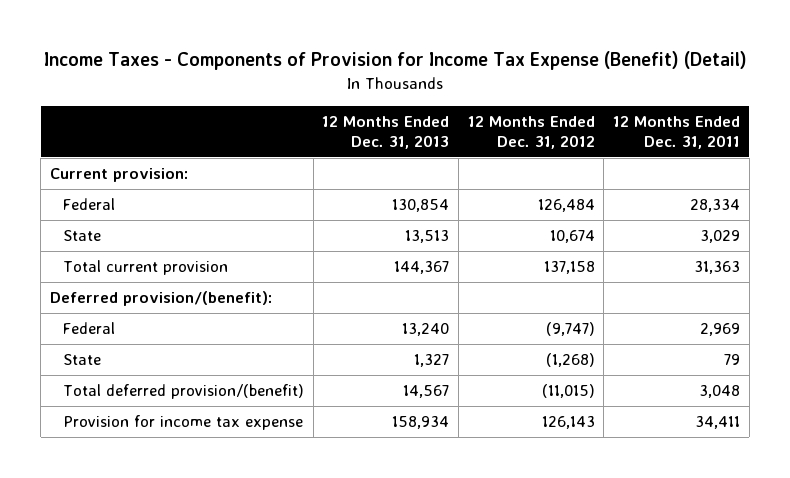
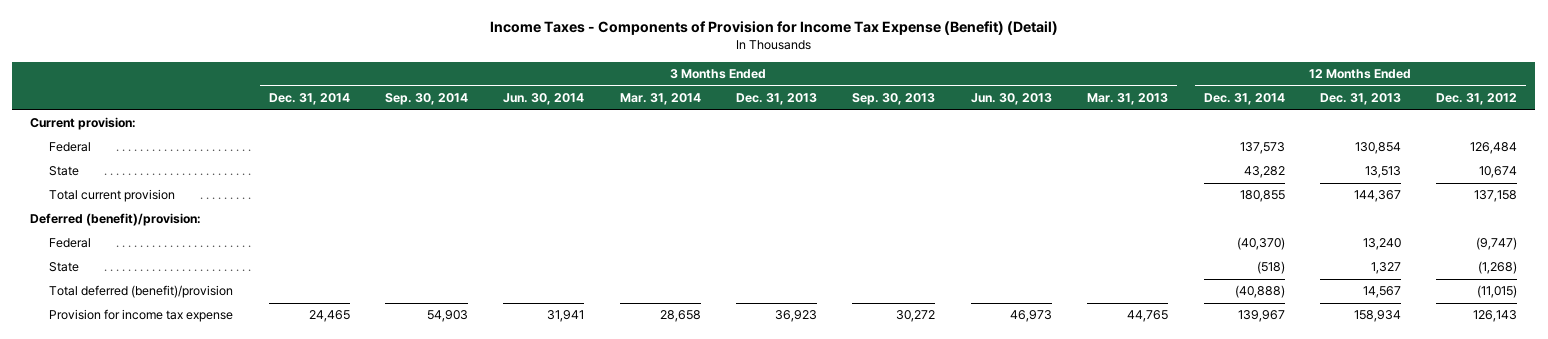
- | 12 Months Ended Dec. 31, 2013 | 12 Months Ended Dec. 31, 2012 | 12 Months Ended Dec. 31, 2011
+ | 3 Months Ended Dec. 31, 2014 | 3 Months Ended Sep. 30, 2014 | 3 Months Ended Jun. 30, 2014 | 3 Months Ended Mar. 31, 2014 | 3 Months Ended Dec. 31, 2013 | 3 Months Ended Sep. 30, 2013 | 3 Months Ended Jun. 30, 2013 | 3 Months Ended Mar. 31, 2013 | 12 Months Ended Dec. 31, 2014 | 12 Months Ended Dec. 31, 2013 | 12 Months Ended Dec. 31, 2012
- Deferred provision/(benefit):
+ Deferred (benefit)/provision:
- Total deferred provision/(benefit) | 14,567 | (11,015) | 3,048
+ Total deferred (benefit)/provision | | | | | | | | | (40,888) | 14,567 | (11,015)

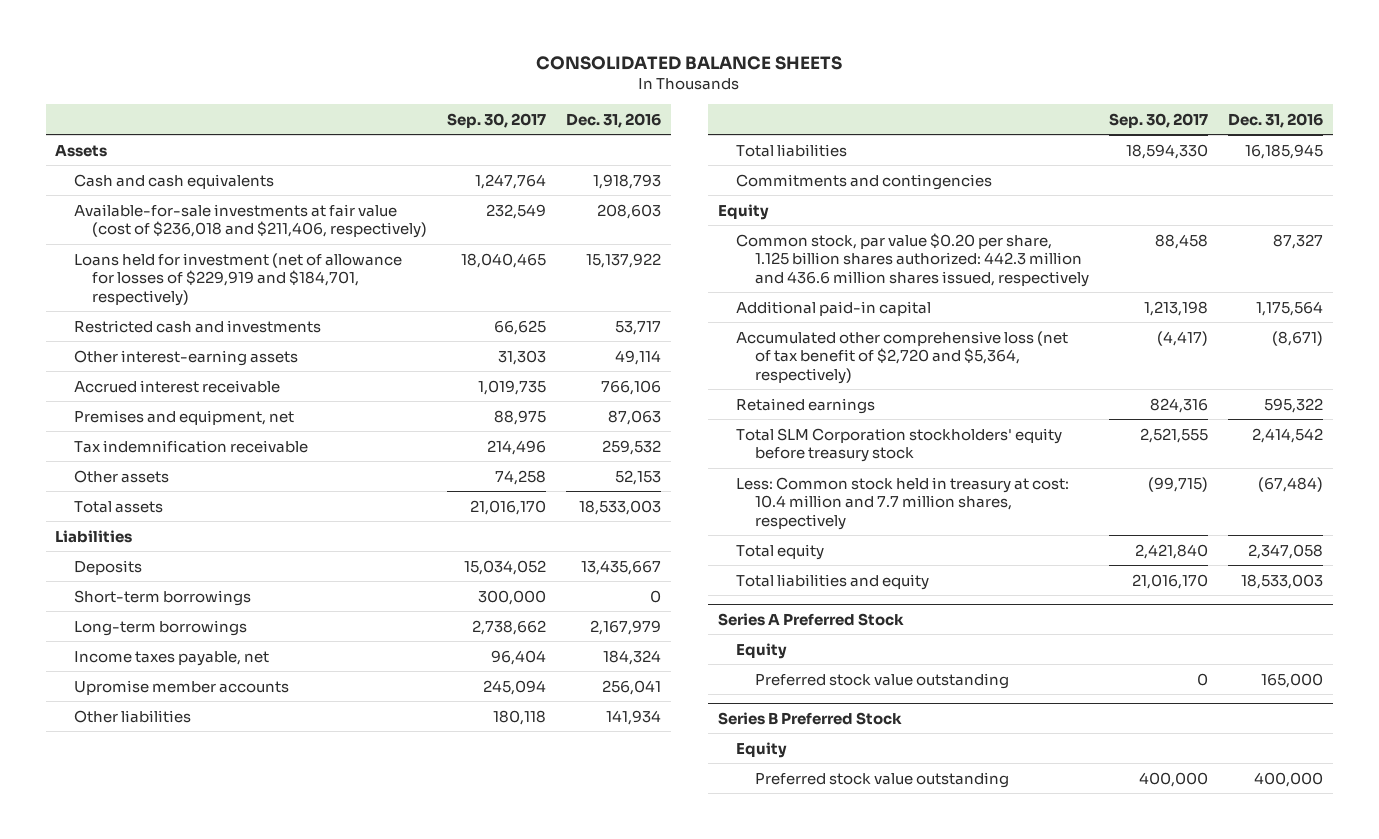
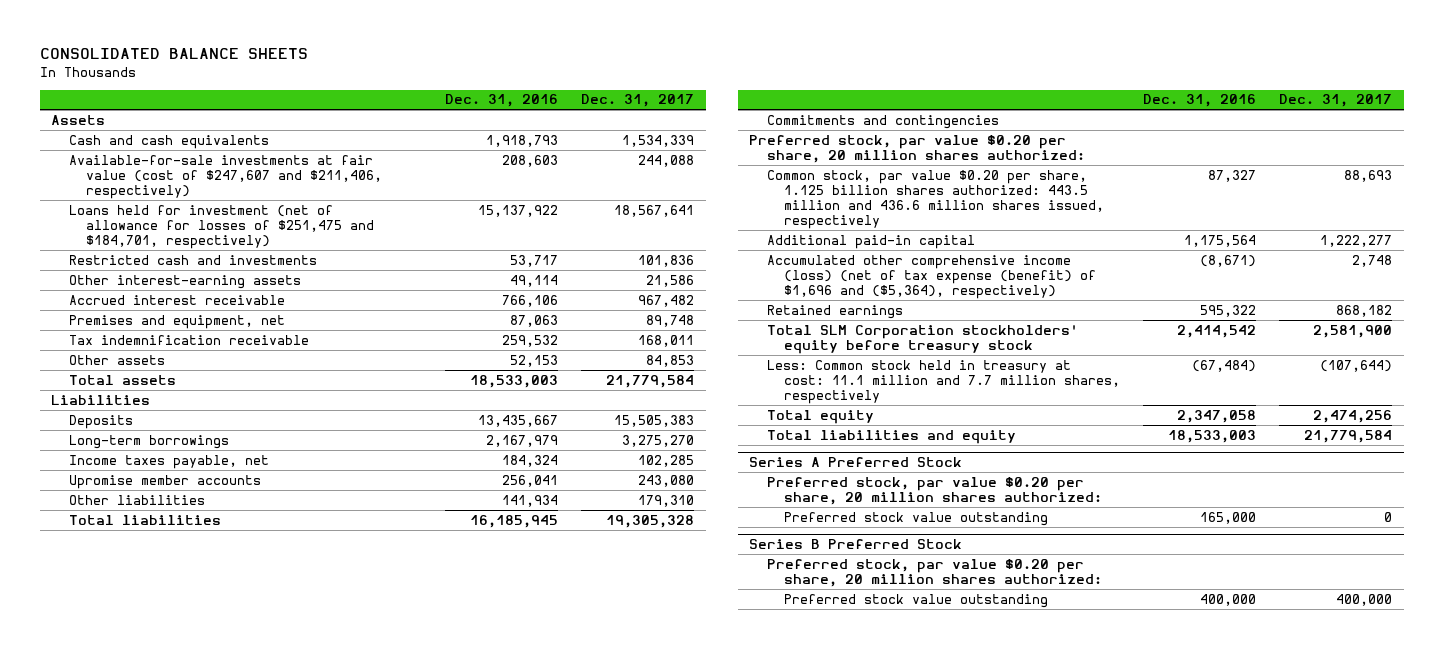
- | Sep. 30, 2017 | Dec. 31, 2016
+ | Dec. 31, 2016 | Dec. 31, 2017
- Available-for-sale investments at fair value (cost of $236,018 and $211,406, respectively) | 232,549 | 208,603
- Loans held for investment (net of allowance for losses of $229,919 and $184,701, respectively) | 18,040,465 | 15,137,922
+ Available-for-sale investments at fair value (cost of $247,607 and $211,406, respectively) | 208,603 | 244,088
+ Loans held for investment (net of allowance for losses of $251,475 and $184,701, respectively) | 15,137,922 | 18,567,641
- Short-term borrowings | 300,000 | 0
- Equity
- Common stock, par value $0.20 per share, 1.125 billion shares authorized: 442.3 million and 436.6 million shares issued, respectively | 88,458 | 87,327
+ Preferred stock, par value $0.20 per share, 20 million shares authorized:
+ Common stock, par value $0.20 per share, 1.125 billion shares authorized: 443.5 million and 436.6 million shares issued, respectively | 87,327 | 88,693
- Accumulated other comprehensive loss (net of tax benefit of $2,720 and $5,364, respectively) | (4,417) | (8,671)
+ Accumulated other comprehensive income (loss) (net of tax expense (benefit) of $1,696 and ($5,364), respectively) | (8,671) | 2,748
- Less: Common stock held in treasury at cost: 10.4 million and 7.7 million shares, respectively | (99,715) | (67,484)
+ Less: Common stock held in treasury at cost: 11.1 million and 7.7 million shares, respectively | (67,484) | (107,644)
@ Series A Preferred Stock
- Equity
+ Preferred stock, par value $0.20 per share, 20 million shares authorized:
@ Series B Preferred Stock
- Equity
+ Preferred stock, par value $0.20 per share, 20 million shares authorized:

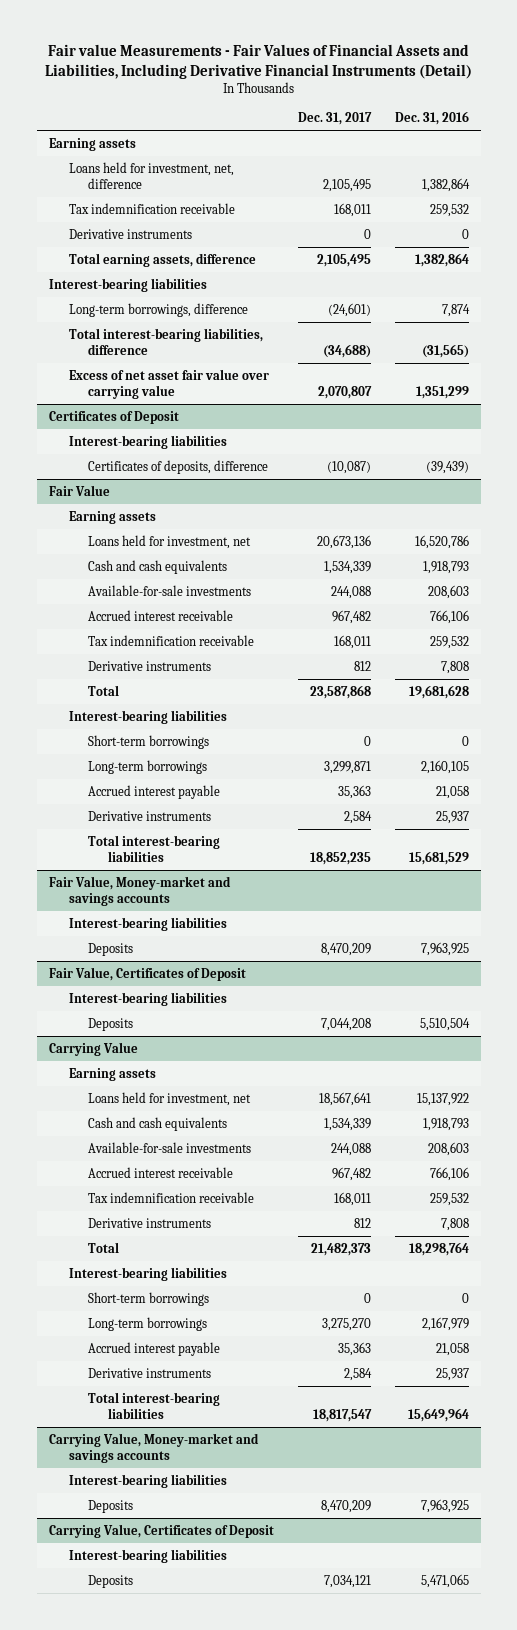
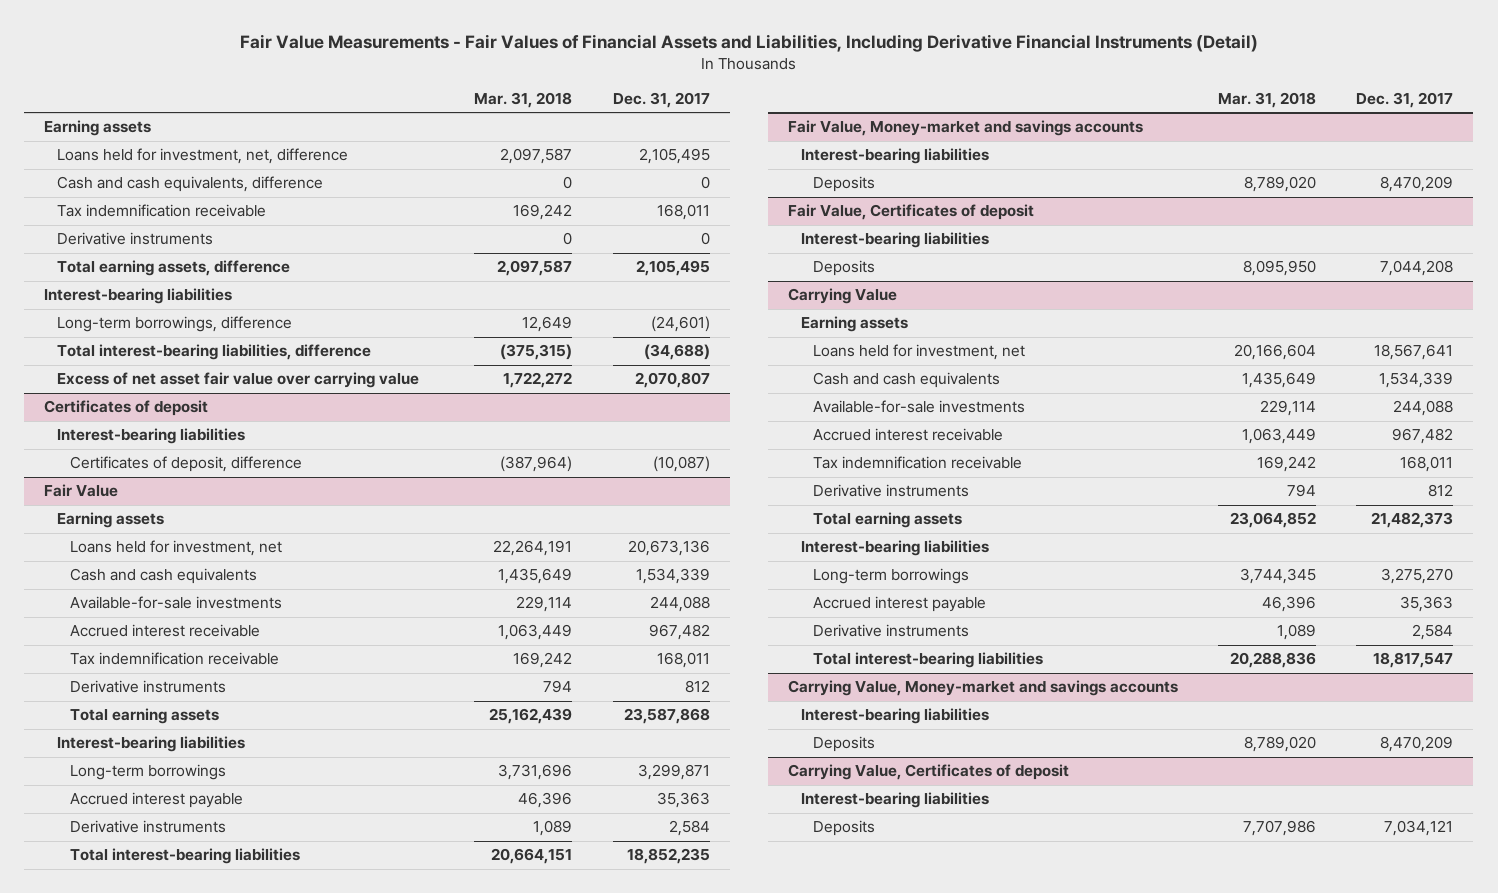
- Fair value Measurements - Fair Values of Financial Assets and Liabilities, Including Derivative Financial Instruments (Detail)
+ Fair Value Measurements - Fair Values of Financial Assets and Liabilities, Including Derivative Financial Instruments (Detail)
- | Dec. 31, 2017 | Dec. 31, 2016
+ | Mar. 31, 2018 | Dec. 31, 2017
+ Cash and cash equivalents, difference | 0 | 0
- Certificates of Deposit
+ Certificates of deposit
- Certificates of deposits, difference | (10,087) | (39,439)
+ Certificates of deposit, difference | (387,964) | (10,087)
@ Fair Value
- Total | 23,587,868 | 19,681,628
+ Total earning assets | 25,162,439 | 23,587,868
- Short-term borrowings | 0 | 0
- Fair Value, Certificates of Deposit
+ Fair Value, Certificates of deposit
@ Carrying Value
- Total | 21,482,373 | 18,298,764
+ Total earning assets | 23,064,852 | 21,482,373
- Short-term borrowings | 0 | 0
- Carrying Value, Certificates of Deposit
+ Carrying Value, Certificates of deposit

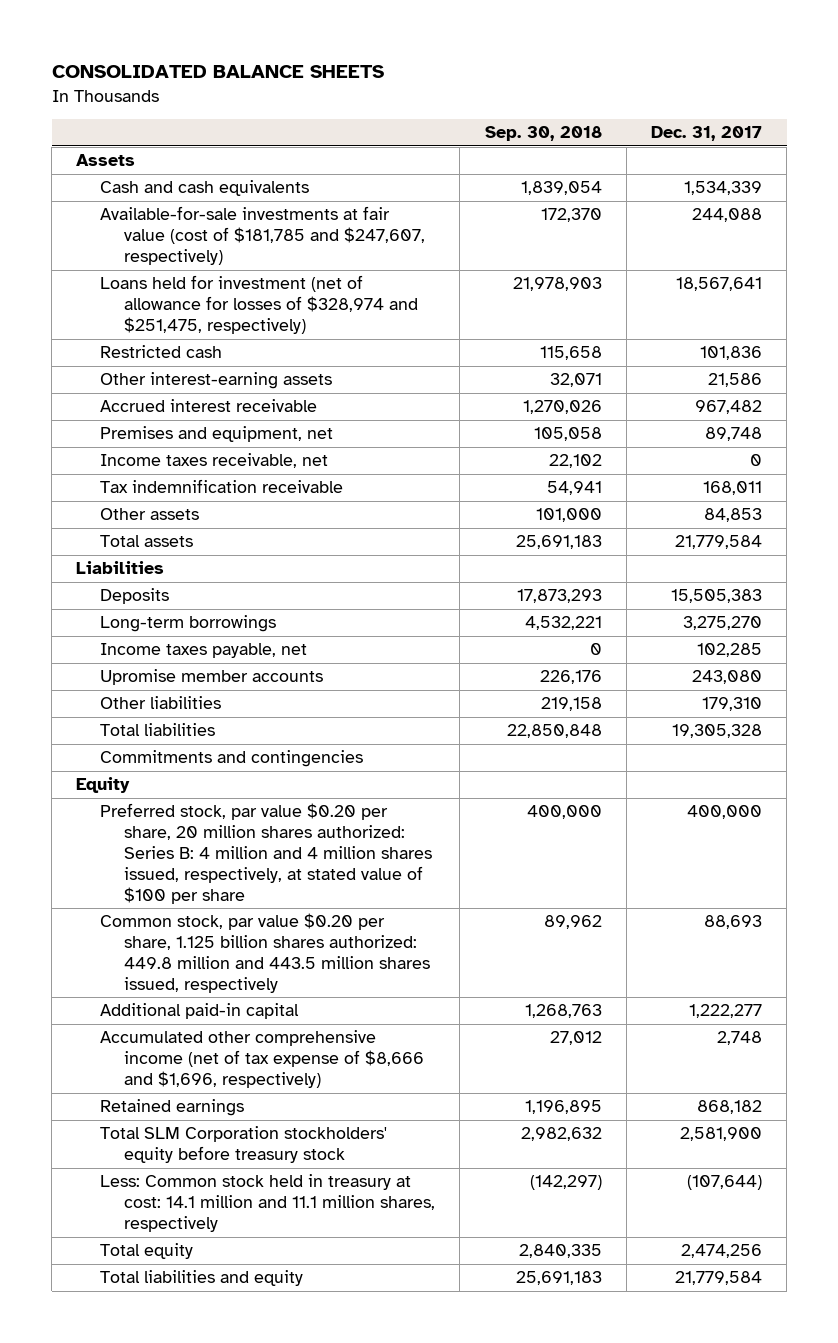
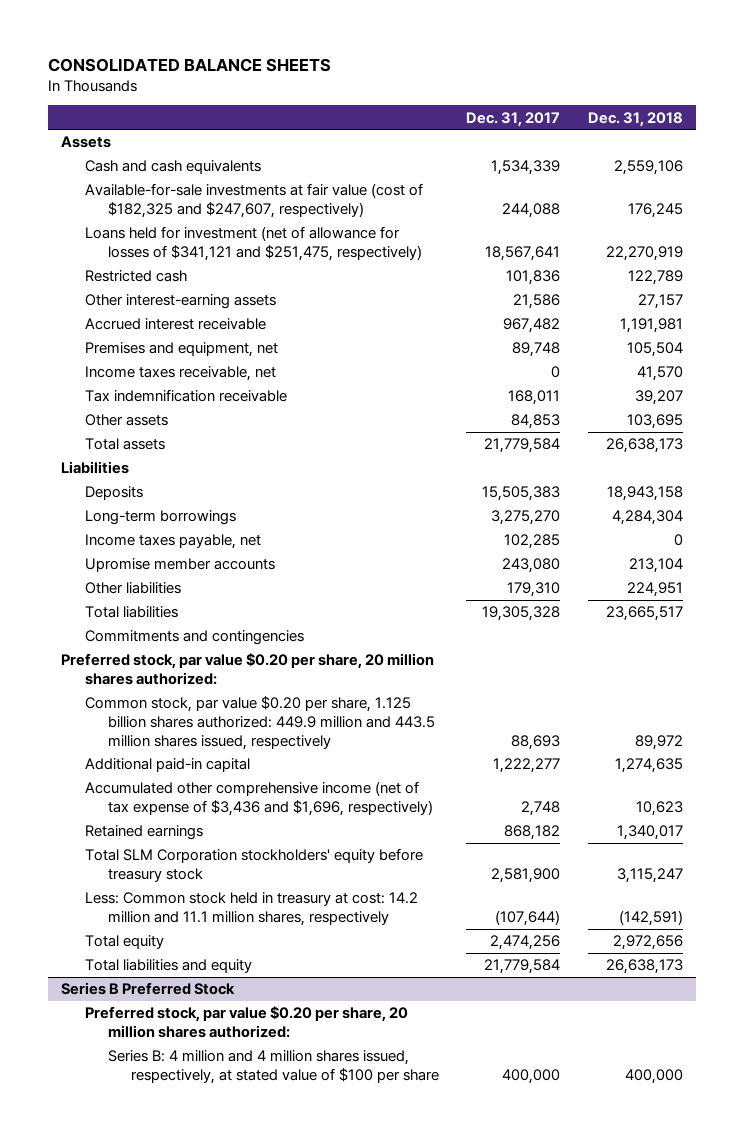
- | Sep. 30, 2018 | Dec. 31, 2017
+ | Dec. 31, 2017 | Dec. 31, 2018
- Available-for-sale investments at fair value (cost of $181,785 and $247,607, respectively) | 172,370 | 244,088
- Loans held for investment (net of allowance for losses of $328,974 and $251,475, respectively) | 21,978,903 | 18,567,641
+ Available-for-sale investments at fair value (cost of $182,325 and $247,607, respectively) | 244,088 | 176,245
+ Loans held for investment (net of allowance for losses of $341,121 and $251,475, respectively) | 18,567,641 | 22,270,919
- Equity
- Preferred stock, par value $0.20 per share, 20 million shares authorized: Series B: 4 million and 4 million shares issued, respectively, at stated value of $100 per share | 400,000 | 400,000
- Common stock, par value $0.20 per share, 1.125 billion shares authorized: 449.8 million and 443.5 million shares issued, respectively | 89,962 | 88,693
+ Preferred stock, par value $0.20 per share, 20 million shares authorized:
+ Common stock, par value $0.20 per share, 1.125 billion shares authorized: 449.9 million and 443.5 million shares issued, respectively | 88,693 | 89,972
- Accumulated other comprehensive income (net of tax expense of $8,666 and $1,696, respectively) | 27,012 | 2,748
+ Accumulated other comprehensive income (net of tax expense of $3,436 and $1,696, respectively) | 2,748 | 10,623
- Less: Common stock held in treasury at cost: 14.1 million and 11.1 million shares, respectively | (142,297) | (107,644)
+ Less: Common stock held in treasury at cost: 14.2 million and 11.1 million shares, respectively | (107,644) | (142,591)
+ Series B Preferred Stock
+ Preferred stock, par value $0.20 per share, 20 million shares authorized:
+ Series B: 4 million and 4 million shares issued, respectively, at stated value of $100 per share | 400,000 | 400,000

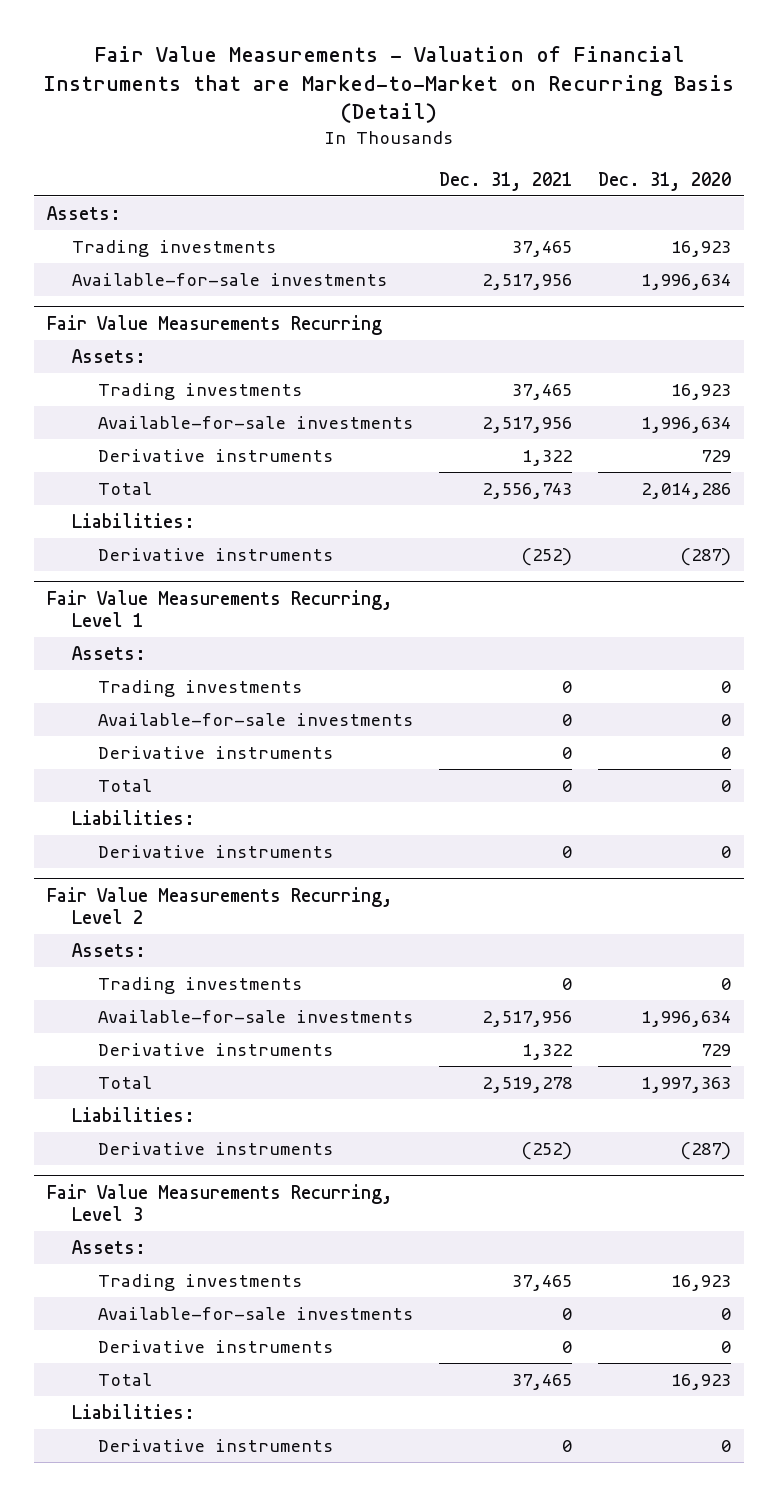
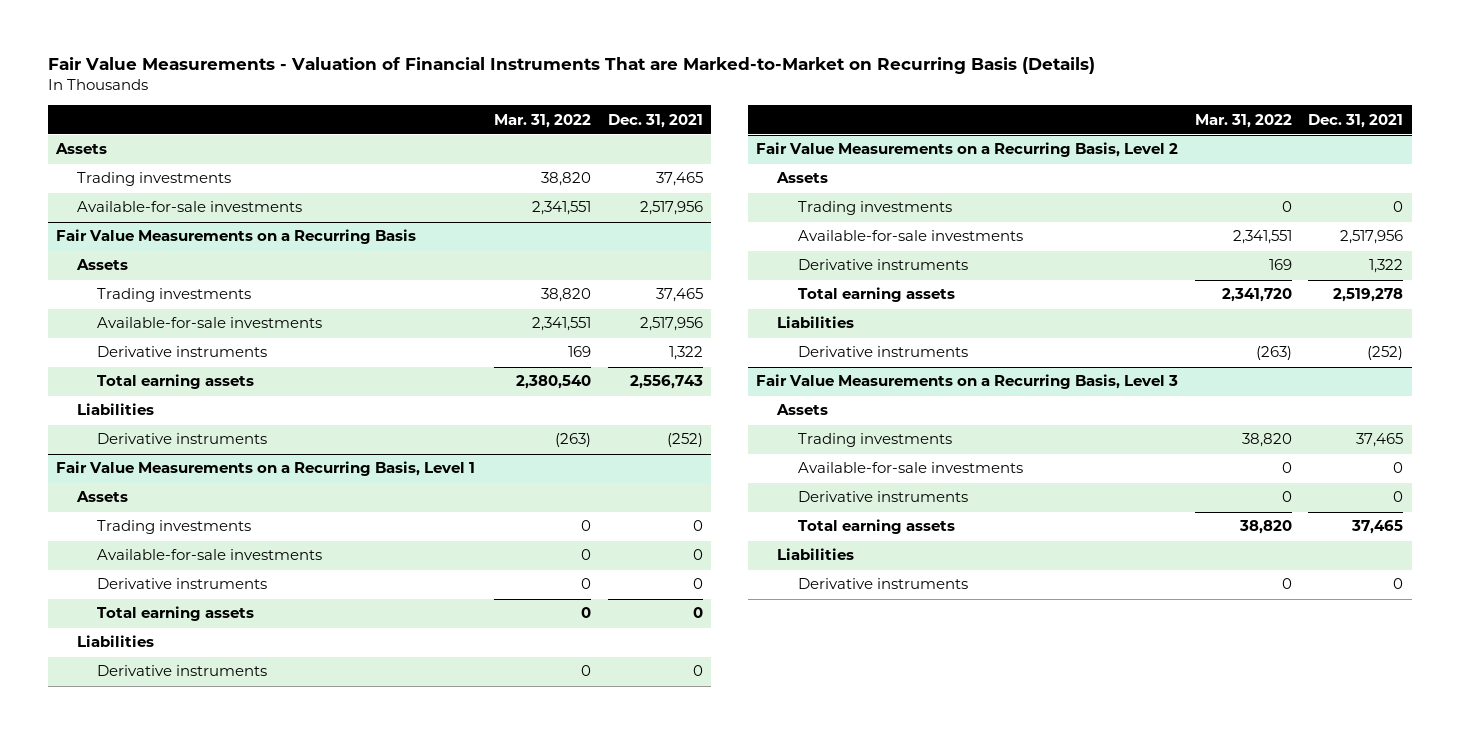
- Fair Value Measurements - Valuation of Financial Instruments that are Marked-to-Market on Recurring Basis (Detail)
+ Fair Value Measurements - Valuation of Financial Instruments That are Marked-to-Market on Recurring Basis (Details)
- | Dec. 31, 2021 | Dec. 31, 2020
+ | Mar. 31, 2022 | Dec. 31, 2021
- Assets:
+ Assets
- Fair Value Measurements Recurring
- Assets:
+ Fair Value Measurements on a Recurring Basis
+ Assets
- Total | 2,556,743 | 2,014,286
- Liabilities:
+ Total earning assets | 2,380,540 | 2,556,743
+ Liabilities
- Fair Value Measurements Recurring, Level 1
- Assets:
+ Fair Value Measurements on a Recurring Basis, Level 1
+ Assets
- Total | 0 | 0
- Liabilities:
+ Total earning assets | 0 | 0
+ Liabilities
- Fair Value Measurements Recurring, Level 2
- Assets:
+ Fair Value Measurements on a Recurring Basis, Level 2
+ Assets
- Total | 2,519,278 | 1,997,363
- Liabilities:
+ Total earning assets | 2,341,720 | 2,519,278
+ Liabilities
- Fair Value Measurements Recurring, Level 3
- Assets:
+ Fair Value Measurements on a Recurring Basis, Level 3
+ Assets
- Total | 37,465 | 16,923
- Liabilities:
+ Total earning assets | 38,820 | 37,465
+ Liabilities

